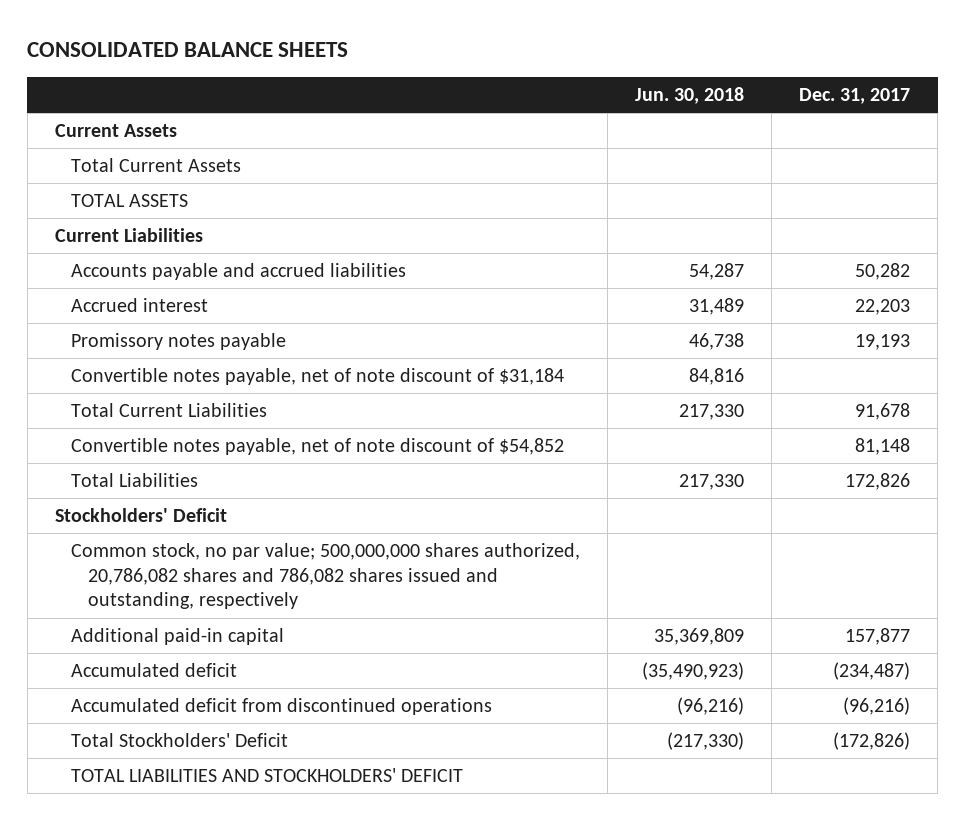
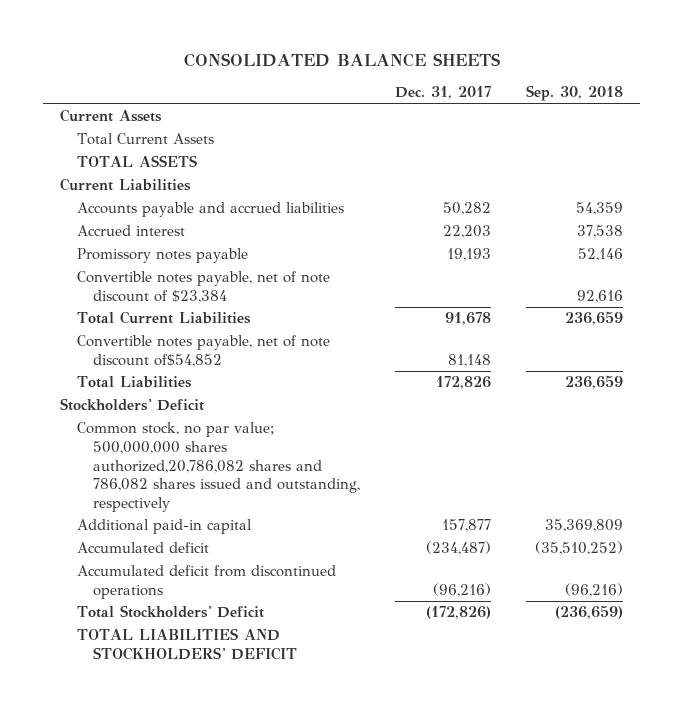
- | Jun. 30, 2018 | Dec. 31, 2017
+ | Dec. 31, 2017 | Sep. 30, 2018
- Convertible notes payable, net of note discount of $31,184 | 84,816 |
+ Convertible notes payable, net of note discount of $23,384 | | 92,616
- Convertible notes payable, net of note discount of $54,852 | | 81,148
+ Convertible notes payable, net of note discount of$54,852 | 81,148 |
- Common stock, no par value; 500,000,000 shares authorized, 20,786,082 shares and 786,082 shares issued and outstanding, respectively
+ Common stock, no par value; 500,000,000 shares authorized,20,786,082 shares and 786,082 shares issued and outstanding, respectively

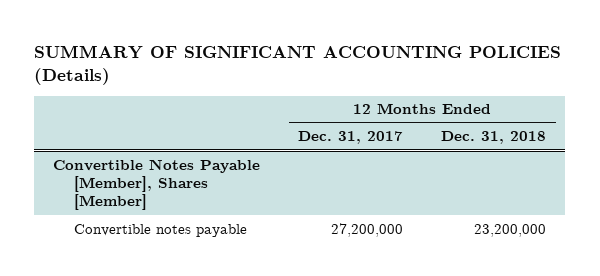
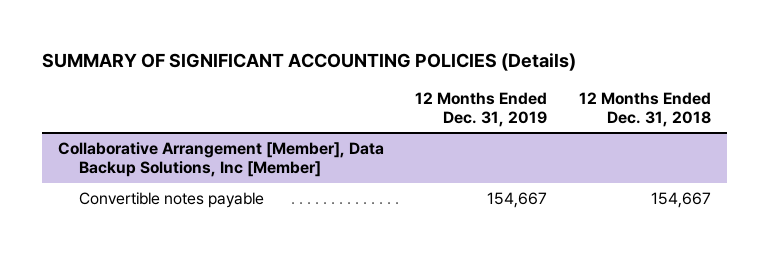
- | 12 Months Ended Dec. 31, 2017 | 12 Months Ended Dec. 31, 2018
+ | 12 Months Ended Dec. 31, 2019 | 12 Months Ended Dec. 31, 2018
- Convertible Notes Payable [Member], Shares [Member]
- Convertible notes payable | 27,200,000 | 23,200,000
+ Collaborative Arrangement [Member], Data Backup Solutions, Inc [Member]
+ Convertible notes payable | 154,667 | 154,667

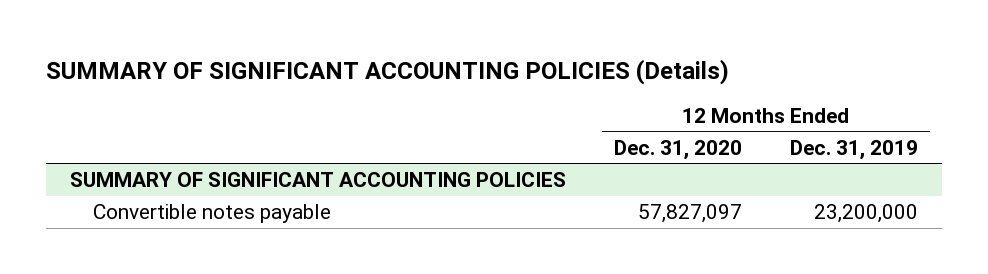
- | 12 Months Ended Dec. 31, 2019 | 12 Months Ended Dec. 31, 2018
+ | 12 Months Ended Dec. 31, 2020 | 12 Months Ended Dec. 31, 2019
- Collaborative Arrangement [Member], Data Backup Solutions, Inc [Member]
- Convertible notes payable | 154,667 | 154,667
+ SUMMARY OF SIGNIFICANT ACCOUNTING POLICIES
+ Convertible notes payable | 57,827,097 | 23,200,000

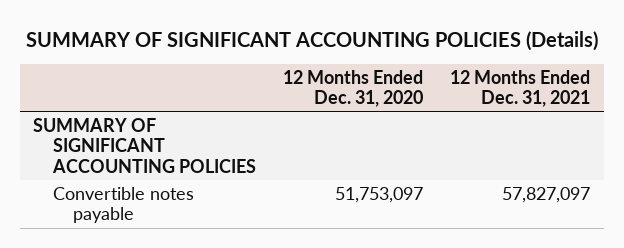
- | 12 Months Ended Dec. 31, 2020 | 12 Months Ended Dec. 31, 2019
+ | 12 Months Ended Dec. 31, 2020 | 12 Months Ended Dec. 31, 2021
- Convertible notes payable | 57,827,097 | 23,200,000
+ Convertible notes payable | 51,753,097 | 57,827,097

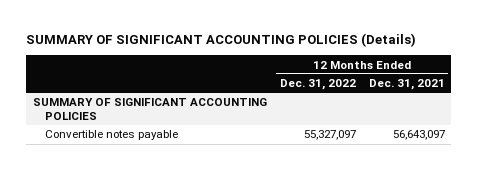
- | 12 Months Ended Dec. 31, 2020 | 12 Months Ended Dec. 31, 2021
+ | 12 Months Ended Dec. 31, 2022 | 12 Months Ended Dec. 31, 2021
- Convertible notes payable | 51,753,097 | 57,827,097
+ Convertible notes payable | 55,327,097 | 56,643,097

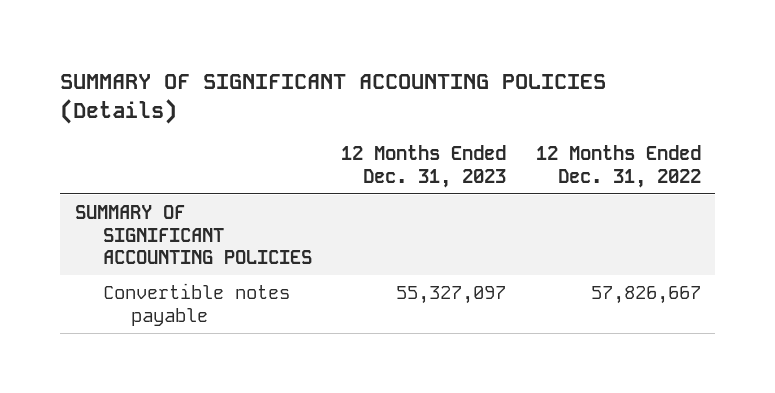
- | 12 Months Ended Dec. 31, 2022 | 12 Months Ended Dec. 31, 2021
+ | 12 Months Ended Dec. 31, 2023 | 12 Months Ended Dec. 31, 2022
- Convertible notes payable | 55,327,097 | 56,643,097
+ Convertible notes payable | 55,327,097 | 57,826,667

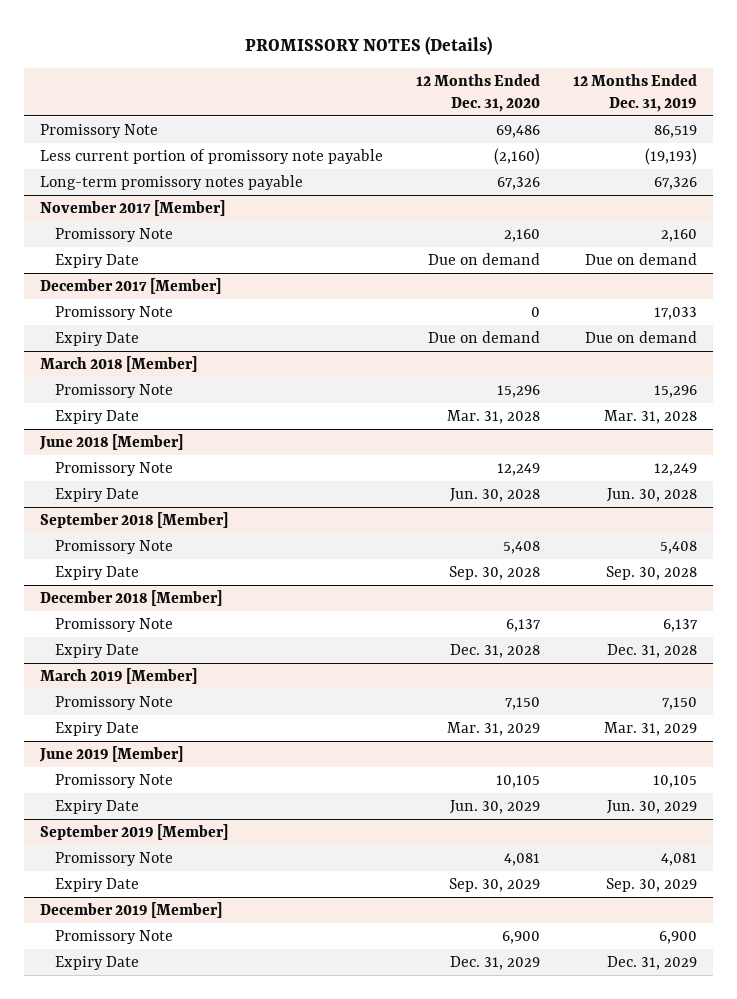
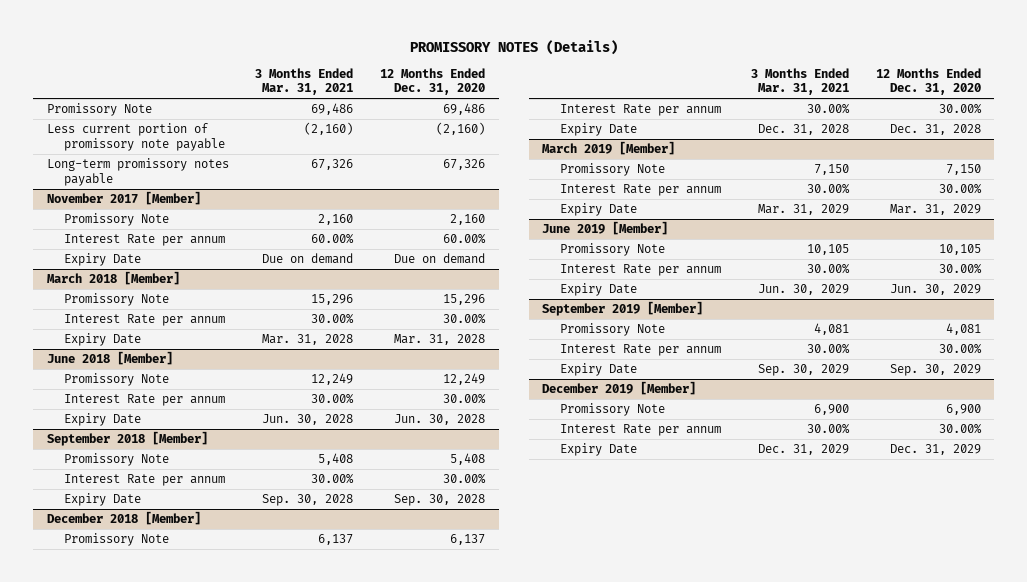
- | 12 Months Ended Dec. 31, 2020 | 12 Months Ended Dec. 31, 2019
+ | 3 Months Ended Mar. 31, 2021 | 12 Months Ended Dec. 31, 2020
@ November 2017 [Member]
- Expiry Date | Due on demand | Due on demand
- December 2017 [Member]
- Promissory Note | 0 | 17,033
@ November 2017 [Member]
+ Interest Rate per annum | 60.00% | 60.00%
@ March 2018 [Member]
+ Interest Rate per annum | 30.00% | 30.00%
@ June 2018 [Member]
+ Interest Rate per annum | 30.00% | 30.00%
@ September 2018 [Member]
+ Interest Rate per annum | 30.00% | 30.00%
@ December 2018 [Member]
+ Interest Rate per annum | 30.00% | 30.00%
@ March 2019 [Member]
+ Interest Rate per annum | 30.00% | 30.00%
@ June 2019 [Member]
+ Interest Rate per annum | 30.00% | 30.00%
@ September 2019 [Member]
+ Interest Rate per annum | 30.00% | 30.00%
@ December 2019 [Member]
+ Interest Rate per annum | 30.00% | 30.00%

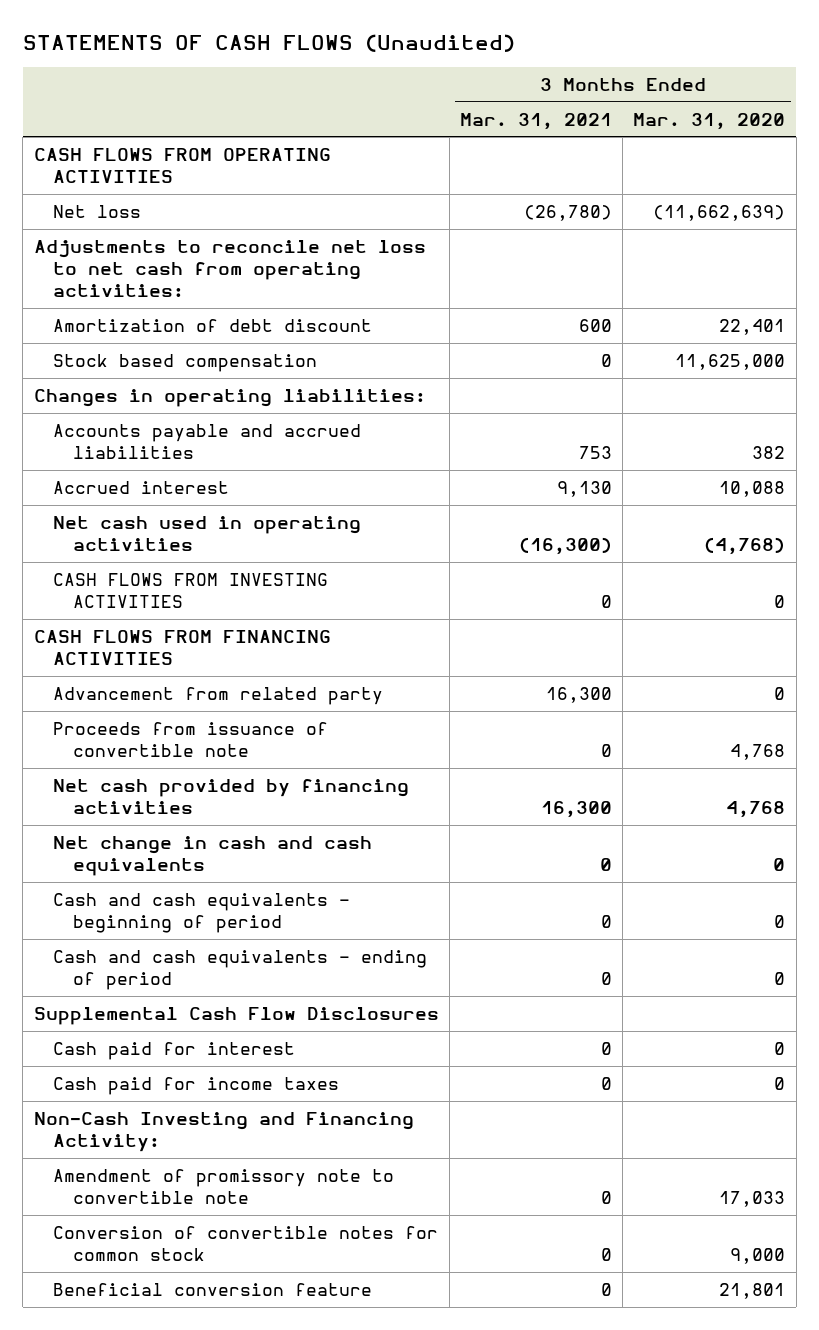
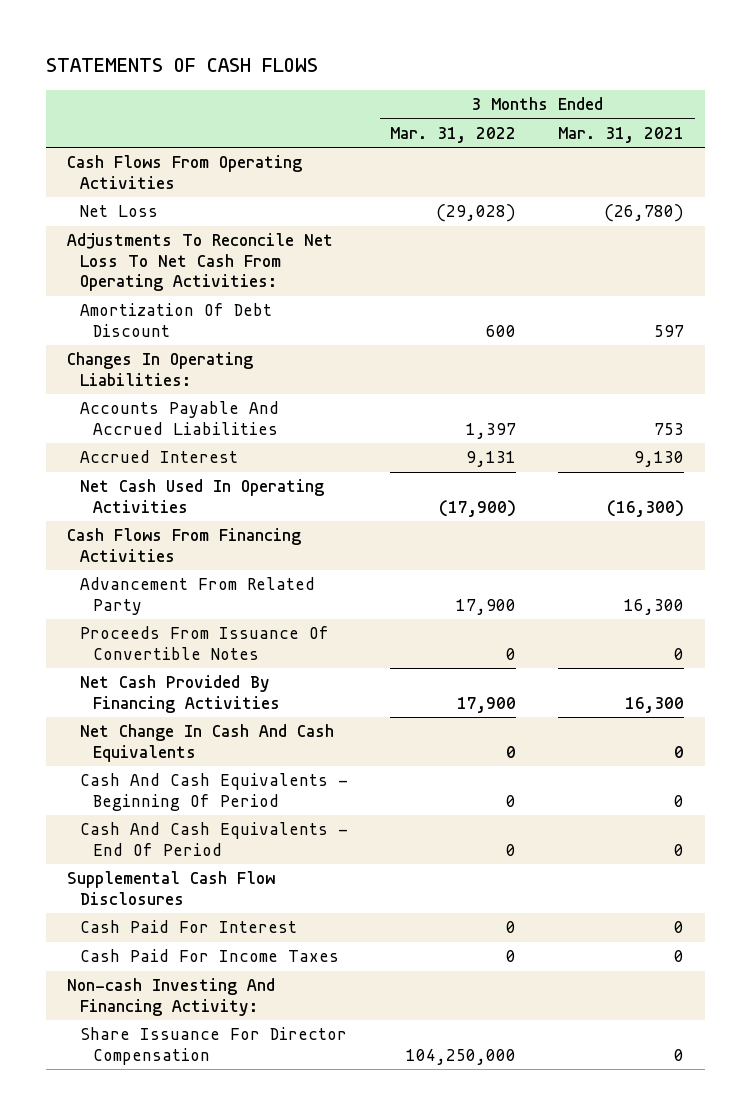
- STATEMENTS OF CASH FLOWS (Unaudited)
+ STATEMENTS OF CASH FLOWS
- | 3 Months Ended Mar. 31, 2021 | 3 Months Ended Mar. 31, 2020
+ | 3 Months Ended Mar. 31, 2022 | 3 Months Ended Mar. 31, 2021
- CASH FLOWS FROM OPERATING ACTIVITIES
- Net loss | (26,780) | (11,662,639)
- Adjustments to reconcile net loss to net cash from operating activities:
- Amortization of debt discount | 600 | 22,401
- Stock based compensation | 0 | 11,625,000
- Changes in operating liabilities:
- Accounts payable and accrued liabilities | 753 | 382
- Accrued interest | 9,130 | 10,088
- Net cash used in operating activities | (16,300) | (4,768)
- CASH FLOWS FROM INVESTING ACTIVITIES | 0 | 0
- CASH FLOWS FROM FINANCING ACTIVITIES
- Advancement from related party | 16,300 | 0
- Proceeds from issuance of convertible note | 0 | 4,768
- Net cash provided by financing activities | 16,300 | 4,768
- Net change in cash and cash equivalents | 0 | 0
- Cash and cash equivalents - beginning of period | 0 | 0
- Cash and cash equivalents - ending of period | 0 | 0
+ Cash Flows From Operating Activities
+ Net Loss | (29,028) | (26,780)
+ Adjustments To Reconcile Net Loss To Net Cash From Operating Activities:
+ Amortization Of Debt Discount | 600 | 597
+ Changes In Operating Liabilities:
+ Accounts Payable And Accrued Liabilities | 1,397 | 753
+ Accrued Interest | 9,131 | 9,130
+ Net Cash Used In Operating Activities | (17,900) | (16,300)
+ Cash Flows From Financing Activities
+ Advancement From Related Party | 17,900 | 16,300
+ Proceeds From Issuance Of Convertible Notes | 0 | 0
+ Net Cash Provided By Financing Activities | 17,900 | 16,300
+ Net Change In Cash And Cash Equivalents | 0 | 0
+ Cash And Cash Equivalents - Beginning Of Period | 0 | 0
+ Cash And Cash Equivalents - End Of Period | 0 | 0
- Cash paid for interest | 0 | 0
- Cash paid for income taxes | 0 | 0
- Non-Cash Investing and Financing Activity:
- Amendment of promissory note to convertible note | 0 | 17,033
- Conversion of convertible notes for common stock | 0 | 9,000
- Beneficial conversion feature | 0 | 21,801
+ Cash Paid For Interest | 0 | 0
+ Cash Paid For Income Taxes | 0 | 0
+ Non-cash Investing And Financing Activity:
+ Share Issuance For Director Compensation | 104,250,000 | 0

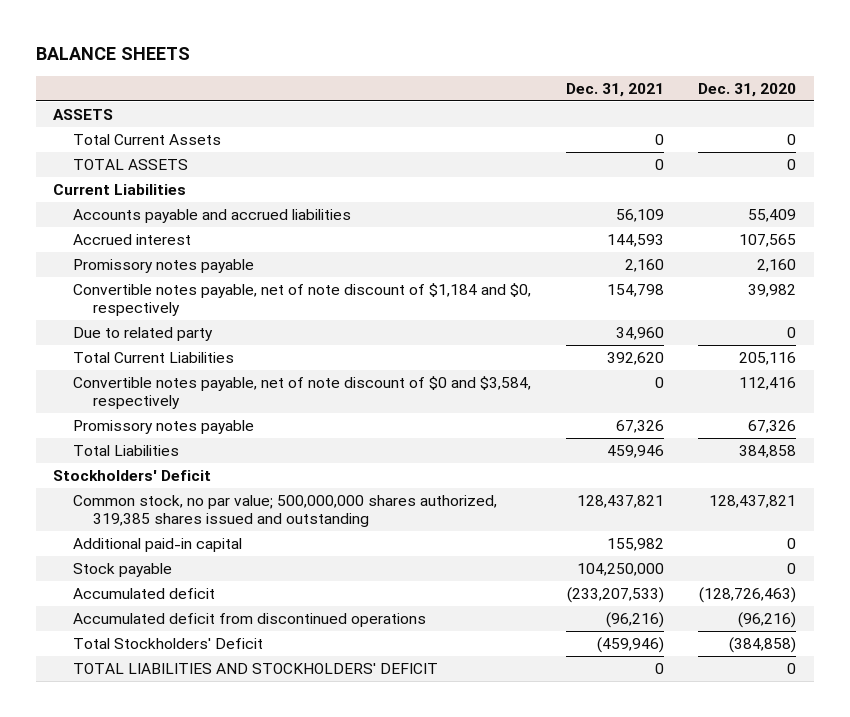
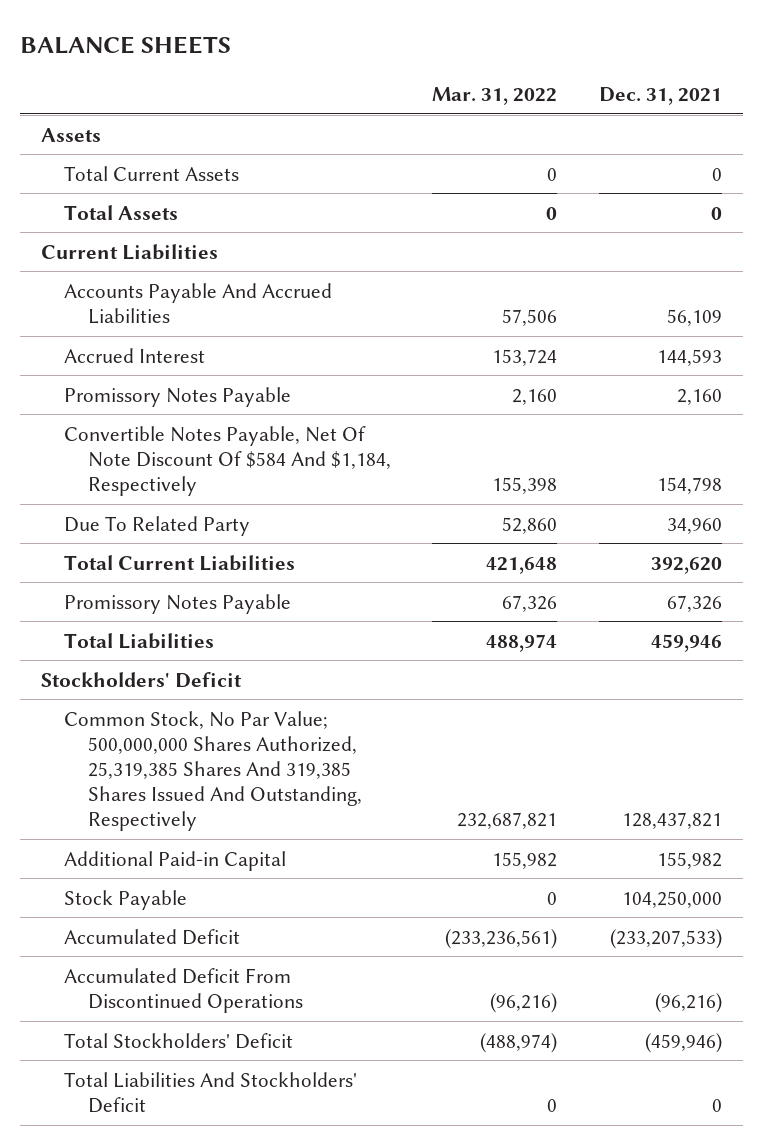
- | Dec. 31, 2021 | Dec. 31, 2020
+ | Mar. 31, 2022 | Dec. 31, 2021
- ASSETS
+ Assets
- TOTAL ASSETS | 0 | 0
+ Total Assets | 0 | 0
- Accounts payable and accrued liabilities | 56,109 | 55,409
- Accrued interest | 144,593 | 107,565
- Promissory notes payable | 2,160 | 2,160
- Convertible notes payable, net of note discount of $1,184 and $0, respectively | 154,798 | 39,982
- Due to related party | 34,960 | 0
+ Accounts Payable And Accrued Liabilities | 57,506 | 56,109
+ Accrued Interest | 153,724 | 144,593
+ Promissory Notes Payable | 2,160 | 2,160
+ Convertible Notes Payable, Net Of Note Discount Of $584 And $1,184, Respectively | 155,398 | 154,798
+ Due To Related Party | 52,860 | 34,960
- Convertible notes payable, net of note discount of $0 and $3,584, respectively | 0 | 112,416
- Promissory notes payable | 67,326 | 67,326
+ Promissory Notes Payable | 67,326 | 67,326
- Common stock, no par value; 500,000,000 shares authorized, 319,385 shares issued and outstanding | 128,437,821 | 128,437,821
- Additional paid-in capital | 155,982 | 0
- Stock payable | 104,250,000 | 0
- Accumulated deficit | (233,207,533) | (128,726,463)
- Accumulated deficit from discontinued operations | (96,216) | (96,216)
+ Common Stock, No Par Value; 500,000,000 Shares Authorized, 25,319,385 Shares And 319,385 Shares Issued And Outstanding, Respectively | 232,687,821 | 128,437,821
+ Additional Paid-in Capital | 155,982 | 155,982
+ Stock Payable | 0 | 104,250,000
+ Accumulated Deficit | (233,236,561) | (233,207,533)
+ Accumulated Deficit From Discontinued Operations | (96,216) | (96,216)
- TOTAL LIABILITIES AND STOCKHOLDERS' DEFICIT | 0 | 0
+ Total Liabilities And Stockholders' Deficit | 0 | 0

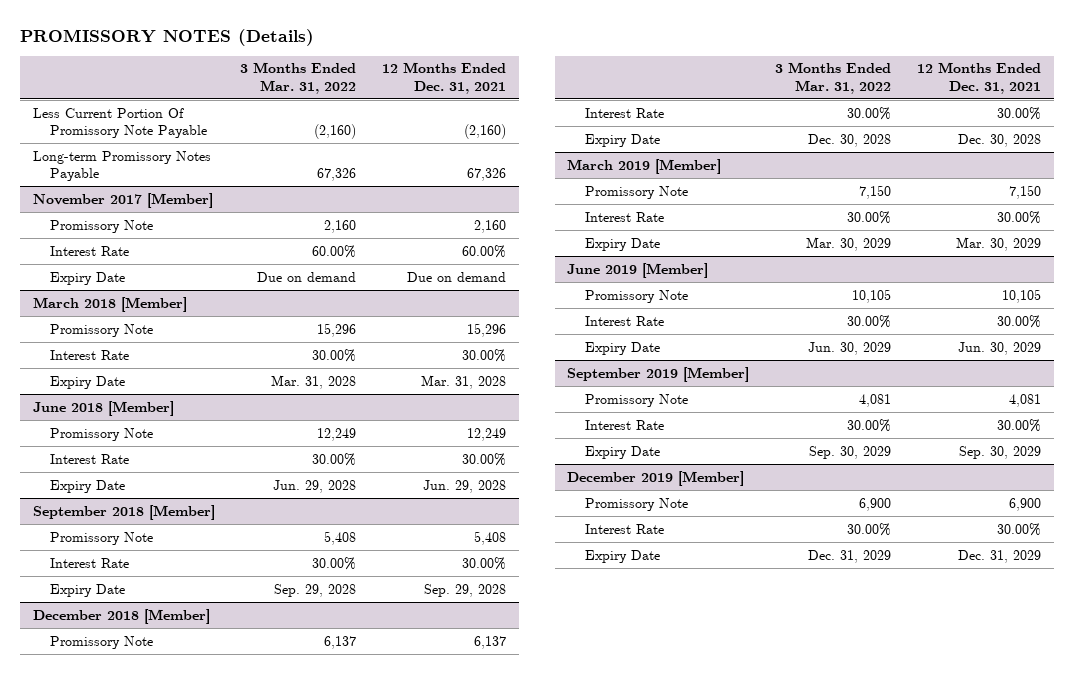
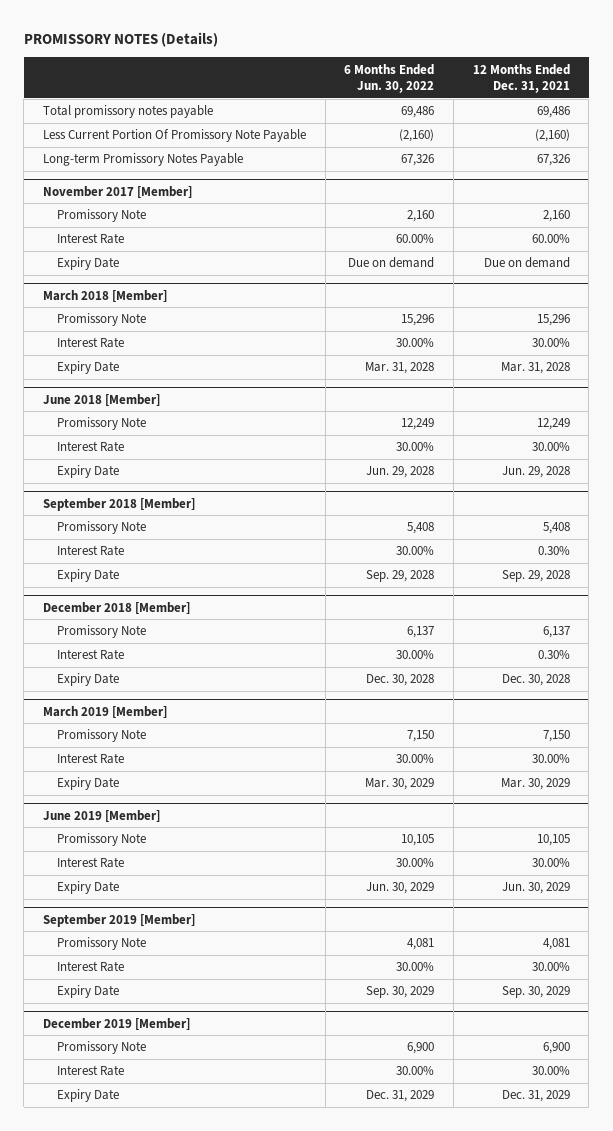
- | 3 Months Ended Mar. 31, 2022 | 12 Months Ended Dec. 31, 2021
+ | 6 Months Ended Jun. 30, 2022 | 12 Months Ended Dec. 31, 2021
+ Total promissory notes payable | 69,486 | 69,486
@ September 2018 [Member]
- Interest Rate | 30.00% | 30.00%
+ Interest Rate | 30.00% | 0.30%
@ December 2018 [Member]
- Interest Rate | 30.00% | 30.00%
+ Interest Rate | 30.00% | 0.30%

